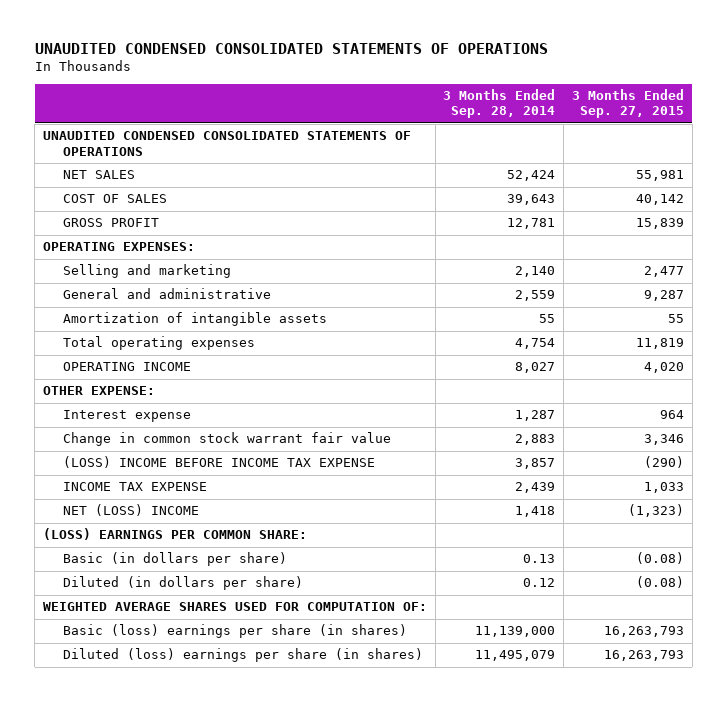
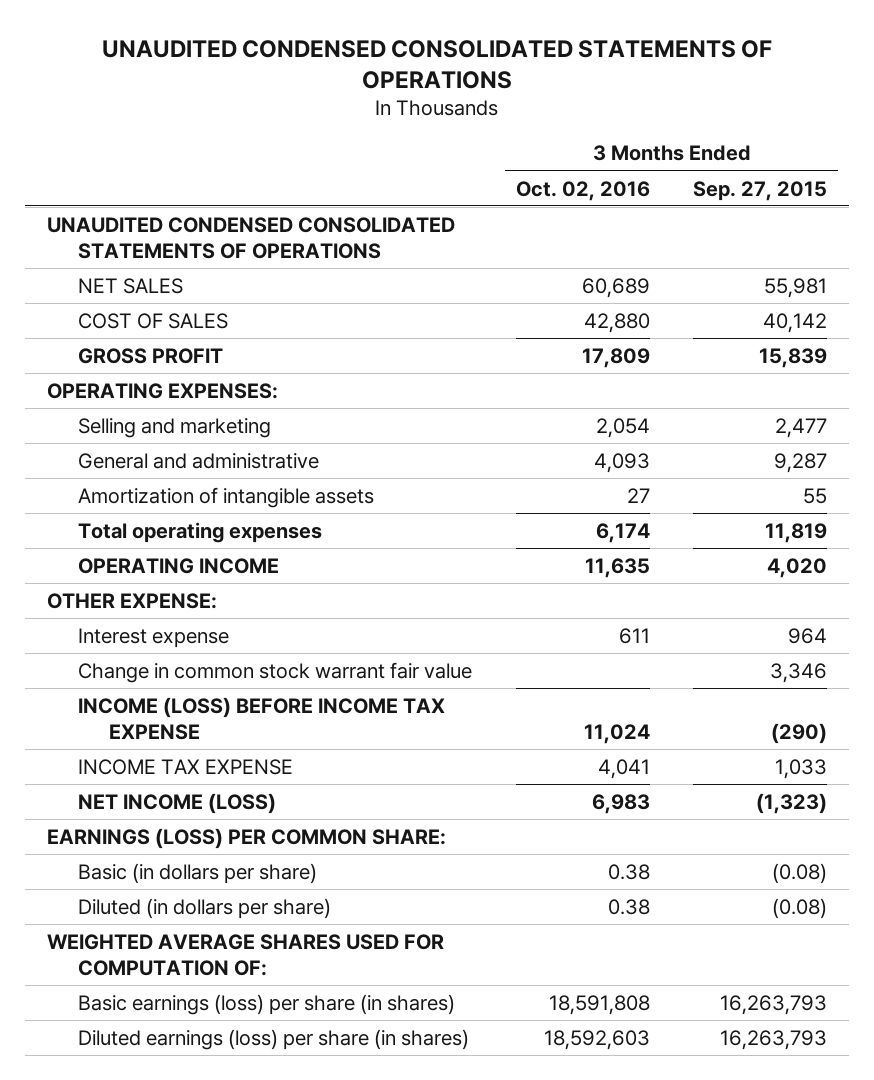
- | 3 Months Ended Sep. 28, 2014 | 3 Months Ended Sep. 27, 2015
+ | 3 Months Ended Oct. 02, 2016 | 3 Months Ended Sep. 27, 2015
- (LOSS) INCOME BEFORE INCOME TAX EXPENSE | 3,857 | (290)
+ INCOME (LOSS) BEFORE INCOME TAX EXPENSE | 11,024 | (290)
- NET (LOSS) INCOME | 1,418 | (1,323)
- (LOSS) EARNINGS PER COMMON SHARE:
+ NET INCOME (LOSS) | 6,983 | (1,323)
+ EARNINGS (LOSS) PER COMMON SHARE:
- Basic (loss) earnings per share (in shares) | 11,139,000 | 16,263,793
- Diluted (loss) earnings per share (in shares) | 11,495,079 | 16,263,793
+ Basic earnings (loss) per share (in shares) | 18,591,808 | 16,263,793
+ Diluted earnings (loss) per share (in shares) | 18,592,603 | 16,263,793

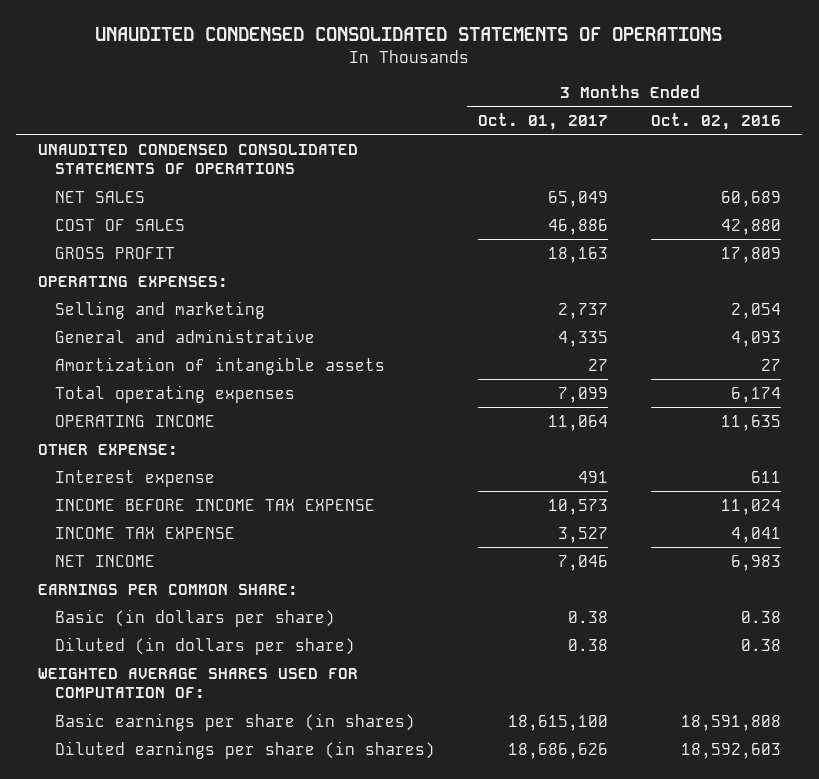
- | 3 Months Ended Oct. 02, 2016 | 3 Months Ended Sep. 27, 2015
+ | 3 Months Ended Oct. 01, 2017 | 3 Months Ended Oct. 02, 2016
- Change in common stock warrant fair value | | 3,346
- INCOME (LOSS) BEFORE INCOME TAX EXPENSE | 11,024 | (290)
+ INCOME BEFORE INCOME TAX EXPENSE | 10,573 | 11,024
- NET INCOME (LOSS) | 6,983 | (1,323)
- EARNINGS (LOSS) PER COMMON SHARE:
+ NET INCOME | 7,046 | 6,983
+ EARNINGS PER COMMON SHARE:
- Basic earnings (loss) per share (in shares) | 18,591,808 | 16,263,793
- Diluted earnings (loss) per share (in shares) | 18,592,603 | 16,263,793
+ Basic earnings per share (in shares) | 18,615,100 | 18,591,808
+ Diluted earnings per share (in shares) | 18,686,626 | 18,592,603

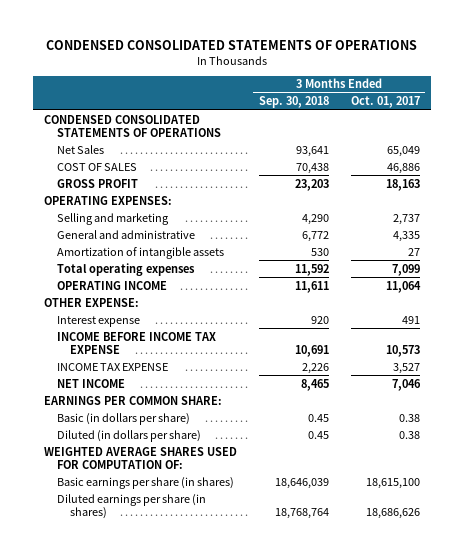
- UNAUDITED CONDENSED CONSOLIDATED STATEMENTS OF OPERATIONS
+ CONDENSED CONSOLIDATED STATEMENTS OF OPERATIONS
- | 3 Months Ended Oct. 01, 2017 | 3 Months Ended Oct. 02, 2016
+ | 3 Months Ended Sep. 30, 2018 | 3 Months Ended Oct. 01, 2017
- UNAUDITED CONDENSED CONSOLIDATED STATEMENTS OF OPERATIONS
- NET SALES | 65,049 | 60,689
+ CONDENSED CONSOLIDATED STATEMENTS OF OPERATIONS
+ Net Sales | 93,641 | 65,049

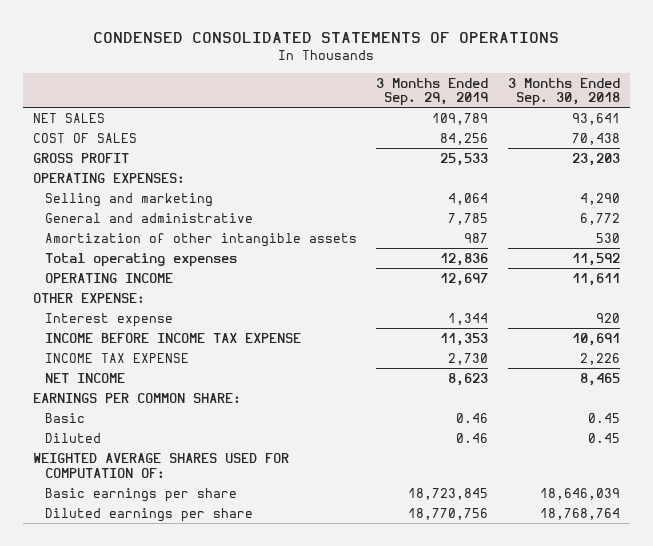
- | 3 Months Ended Sep. 30, 2018 | 3 Months Ended Oct. 01, 2017
+ | 3 Months Ended Sep. 29, 2019 | 3 Months Ended Sep. 30, 2018
- CONDENSED CONSOLIDATED STATEMENTS OF OPERATIONS
- Net Sales | 93,641 | 65,049
+ NET SALES | 109,789 | 93,641
- Amortization of intangible assets | 530 | 27
+ Amortization of other intangible assets | 987 | 530
- Basic (in dollars per share) | 0.45 | 0.38
- Diluted (in dollars per share) | 0.45 | 0.38
+ Basic | 0.46 | 0.45
+ Diluted | 0.46 | 0.45
- Basic earnings per share (in shares) | 18,646,039 | 18,615,100
- Diluted earnings per share (in shares) | 18,768,764 | 18,686,626
+ Basic earnings per share | 18,723,845 | 18,646,039
+ Diluted earnings per share | 18,770,756 | 18,768,764

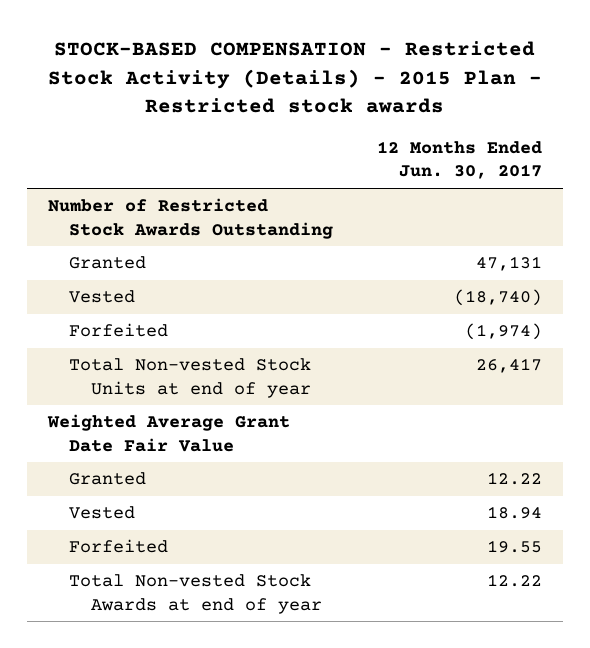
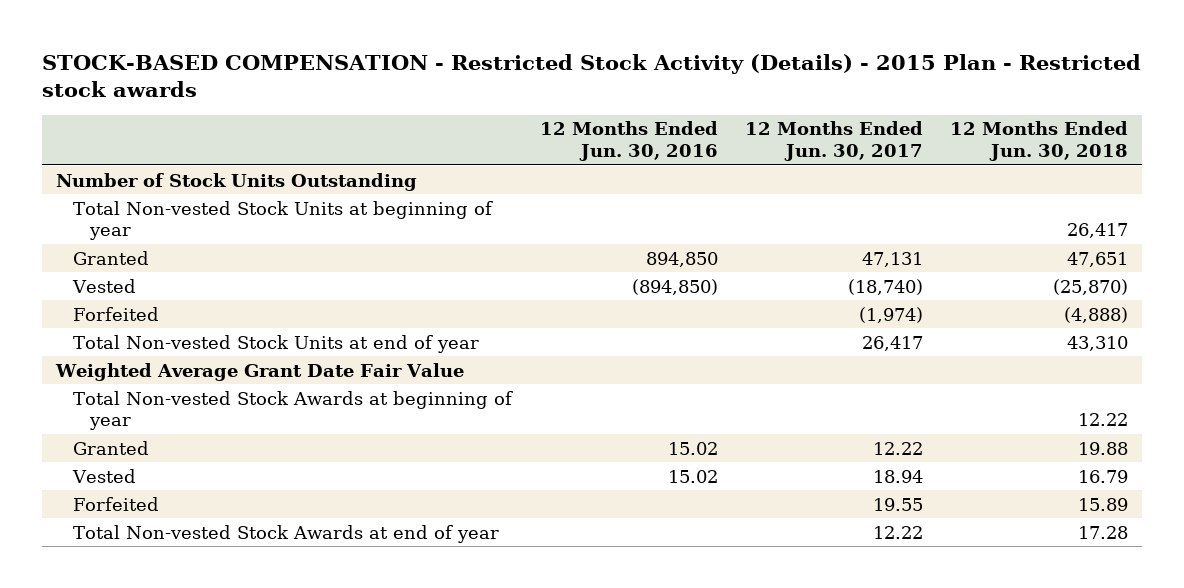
- | 12 Months Ended Jun. 30, 2017
+ | 12 Months Ended Jun. 30, 2016 | 12 Months Ended Jun. 30, 2017 | 12 Months Ended Jun. 30, 2018
- Number of Restricted Stock Awards Outstanding
+ Number of Stock Units Outstanding
+ Total Non-vested Stock Units at beginning of year | | | 26,417
+ Total Non-vested Stock Awards at beginning of year | | | 12.22

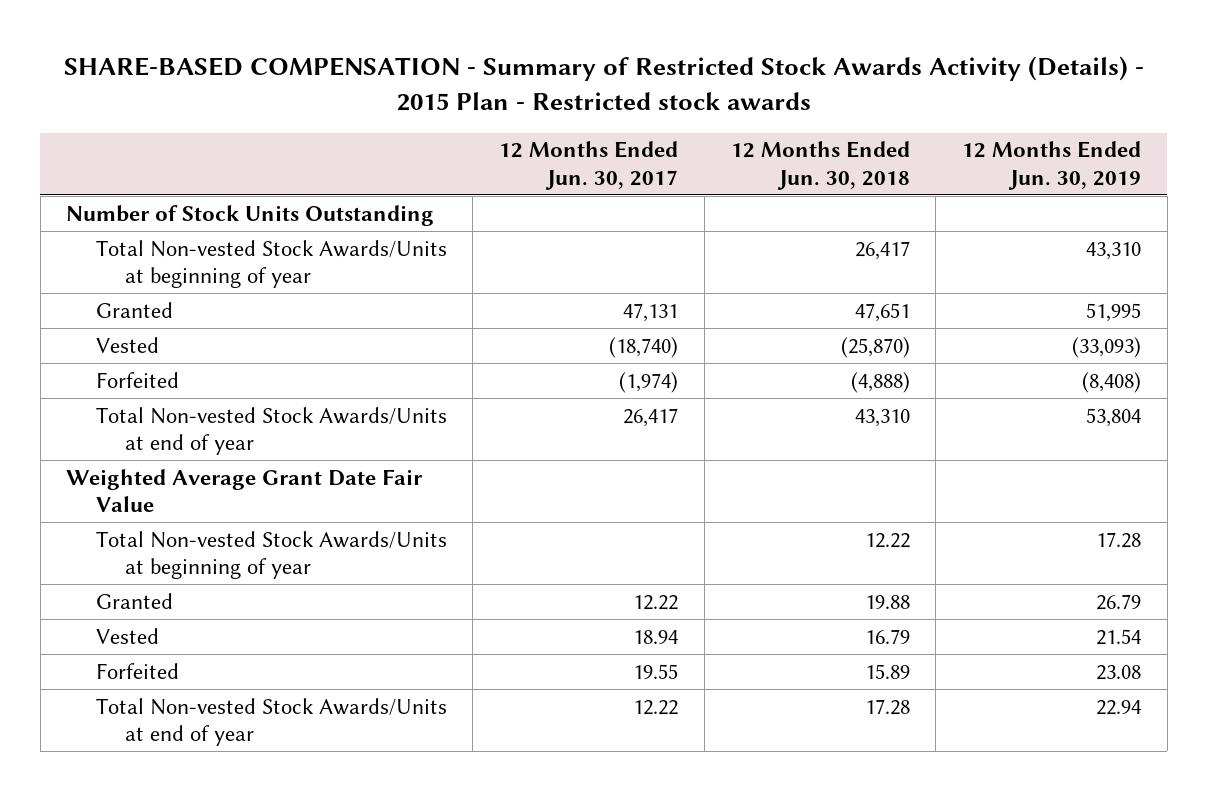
- STOCK-BASED COMPENSATION - Restricted Stock Activity (Details) - 2015 Plan - Restricted stock awards
+ SHARE-BASED COMPENSATION - Summary of Restricted Stock Awards Activity (Details) - 2015 Plan - Restricted stock awards
- | 12 Months Ended Jun. 30, 2016 | 12 Months Ended Jun. 30, 2017 | 12 Months Ended Jun. 30, 2018
+ | 12 Months Ended Jun. 30, 2017 | 12 Months Ended Jun. 30, 2018 | 12 Months Ended Jun. 30, 2019
- Total Non-vested Stock Units at beginning of year | | | 26,417
+ Total Non-vested Stock Awards/Units at beginning of year | | 26,417 | 43,310
- Total Non-vested Stock Units at end of year | | 26,417 | 43,310
+ Total Non-vested Stock Awards/Units at end of year | 26,417 | 43,310 | 53,804
- Total Non-vested Stock Awards at beginning of year | | | 12.22
+ Total Non-vested Stock Awards/Units at beginning of year | | 12.22 | 17.28
- Total Non-vested Stock Awards at end of year | | 12.22 | 17.28
+ Total Non-vested Stock Awards/Units at end of year | 12.22 | 17.28 | 22.94

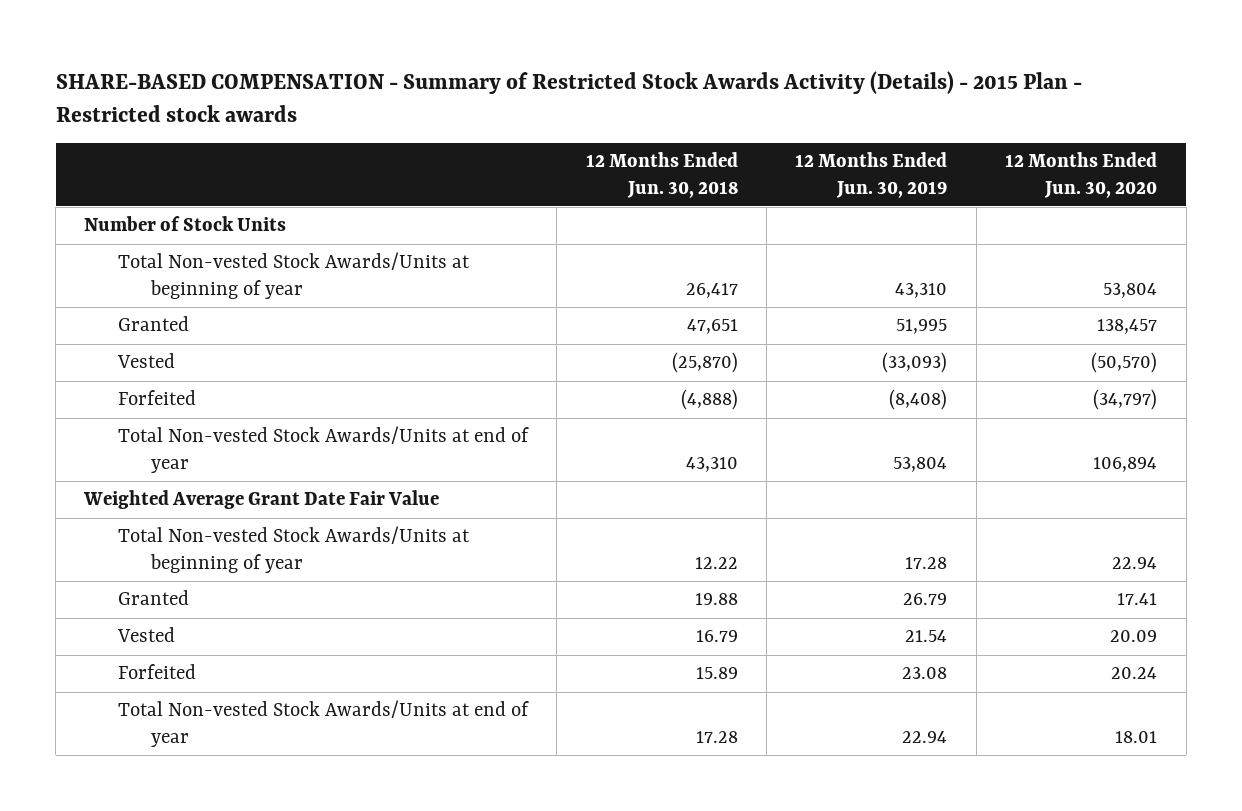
- | 12 Months Ended Jun. 30, 2017 | 12 Months Ended Jun. 30, 2018 | 12 Months Ended Jun. 30, 2019
+ | 12 Months Ended Jun. 30, 2018 | 12 Months Ended Jun. 30, 2019 | 12 Months Ended Jun. 30, 2020
- Number of Stock Units Outstanding
+ Number of Stock Units

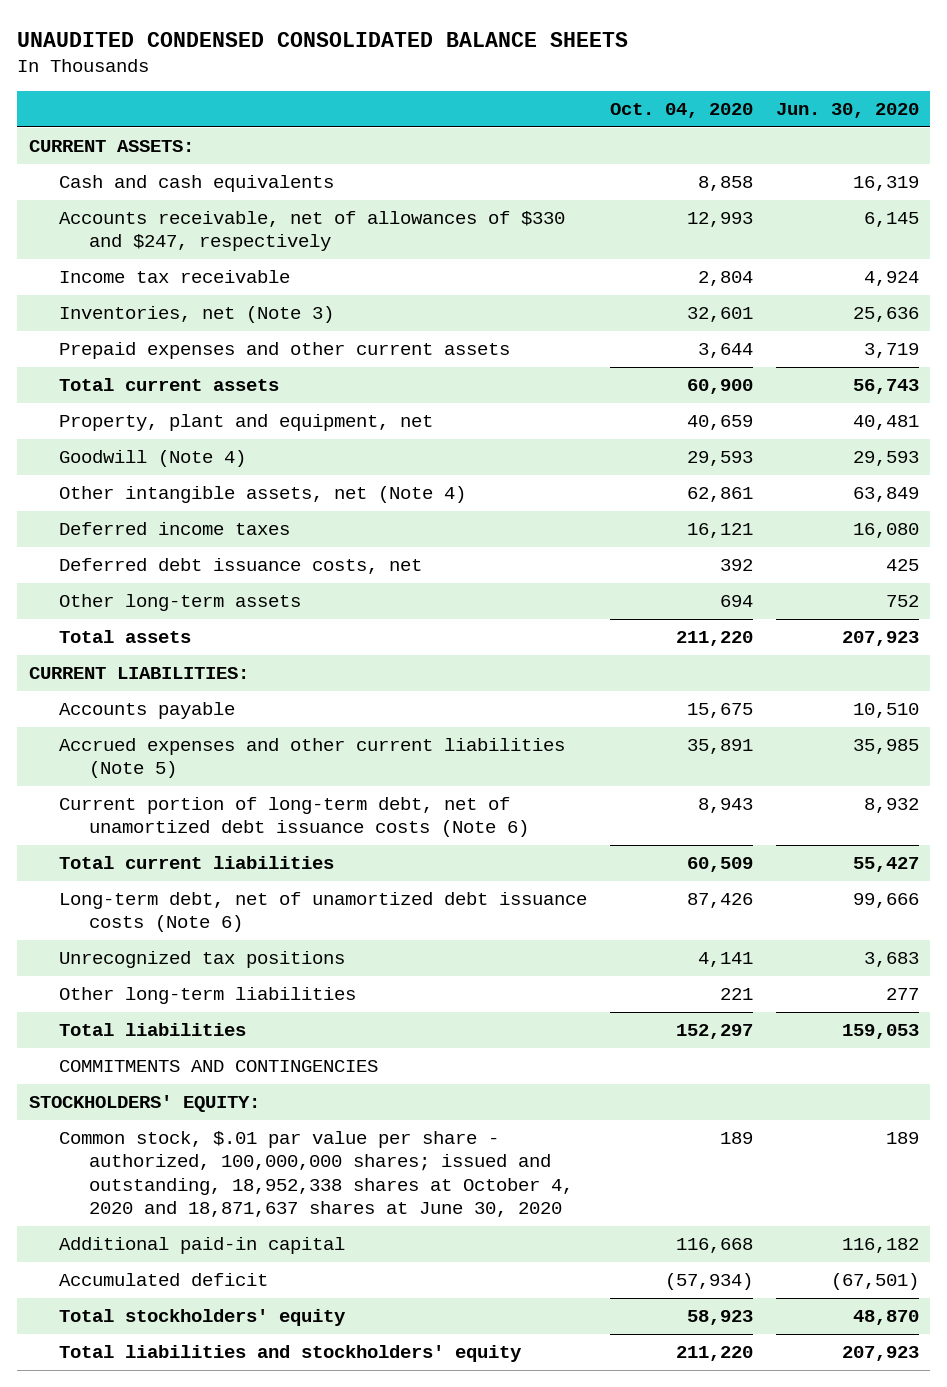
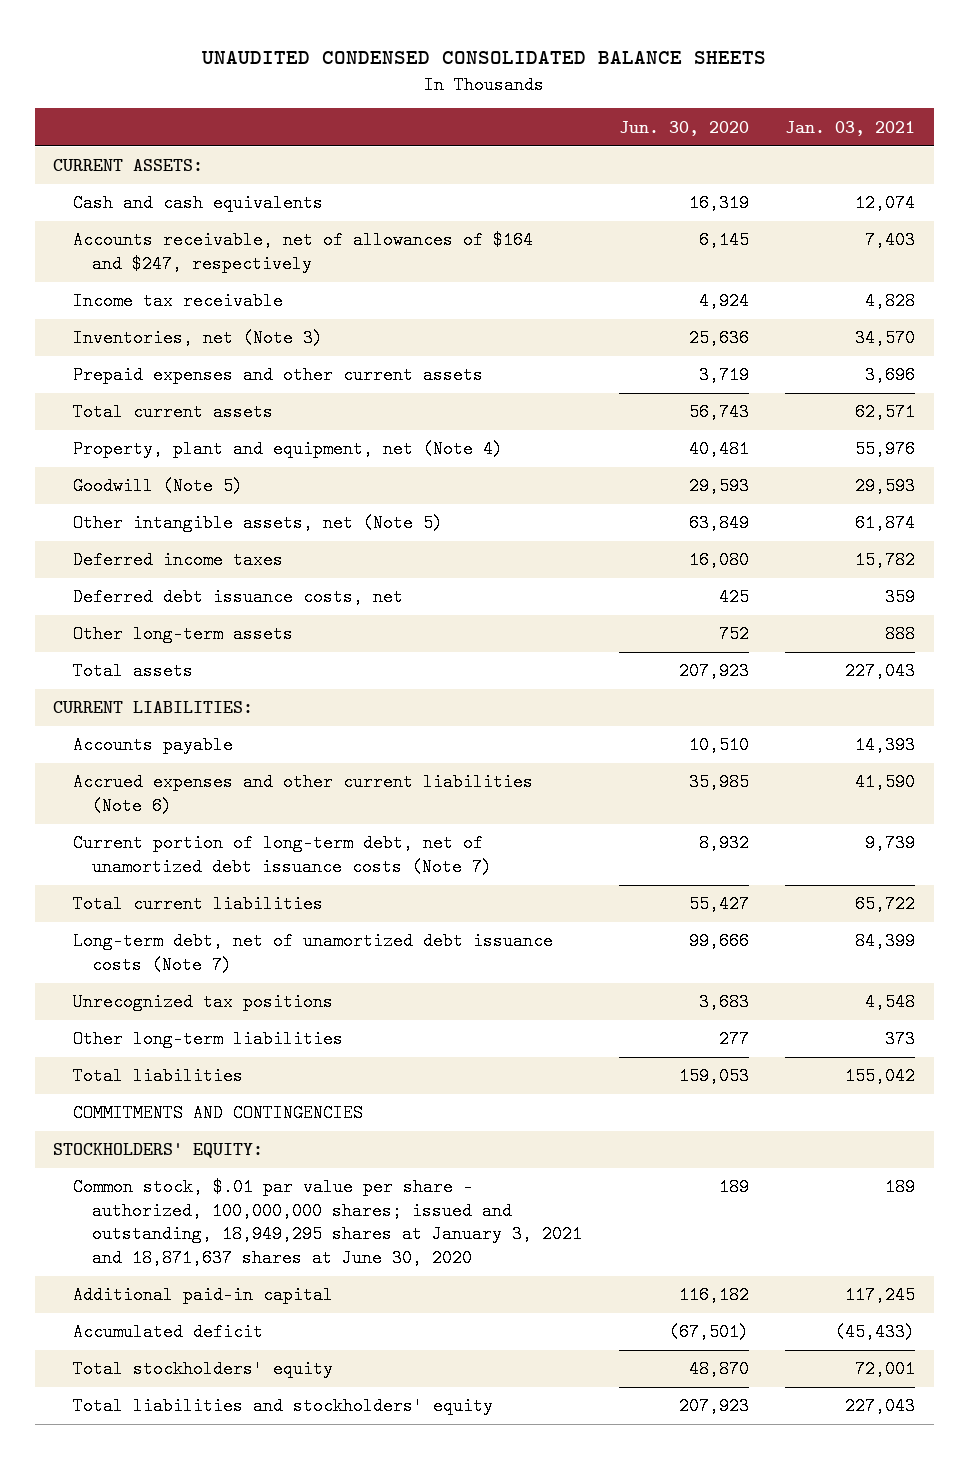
- | Oct. 04, 2020 | Jun. 30, 2020
+ | Jun. 30, 2020 | Jan. 03, 2021
- Accounts receivable, net of allowances of $330 and $247, respectively | 12,993 | 6,145
+ Accounts receivable, net of allowances of $164 and $247, respectively | 6,145 | 7,403
- Property, plant and equipment, net | 40,659 | 40,481
- Goodwill (Note 4) | 29,593 | 29,593
- Other intangible assets, net (Note 4) | 62,861 | 63,849
+ Property, plant and equipment, net (Note 4) | 40,481 | 55,976
+ Goodwill (Note 5) | 29,593 | 29,593
+ Other intangible assets, net (Note 5) | 63,849 | 61,874
- Accrued expenses and other current liabilities (Note 5) | 35,891 | 35,985
- Current portion of long-term debt, net of unamortized debt issuance costs (Note 6) | 8,943 | 8,932
+ Accrued expenses and other current liabilities (Note 6) | 35,985 | 41,590
+ Current portion of long-term debt, net of unamortized debt issuance costs (Note 7) | 8,932 | 9,739
- Long-term debt, net of unamortized debt issuance costs (Note 6) | 87,426 | 99,666
+ Long-term debt, net of unamortized debt issuance costs (Note 7) | 99,666 | 84,399
- Common stock, $.01 par value per share - authorized, 100,000,000 shares; issued and outstanding, 18,952,338 shares at October 4, 2020 and 18,871,637 shares at June 30, 2020 | 189 | 189
+ Common stock, $.01 par value per share - authorized, 100,000,000 shares; issued and outstanding, 18,949,295 shares at January 3, 2021 and 18,871,637 shares at June 30, 2020 | 189 | 189

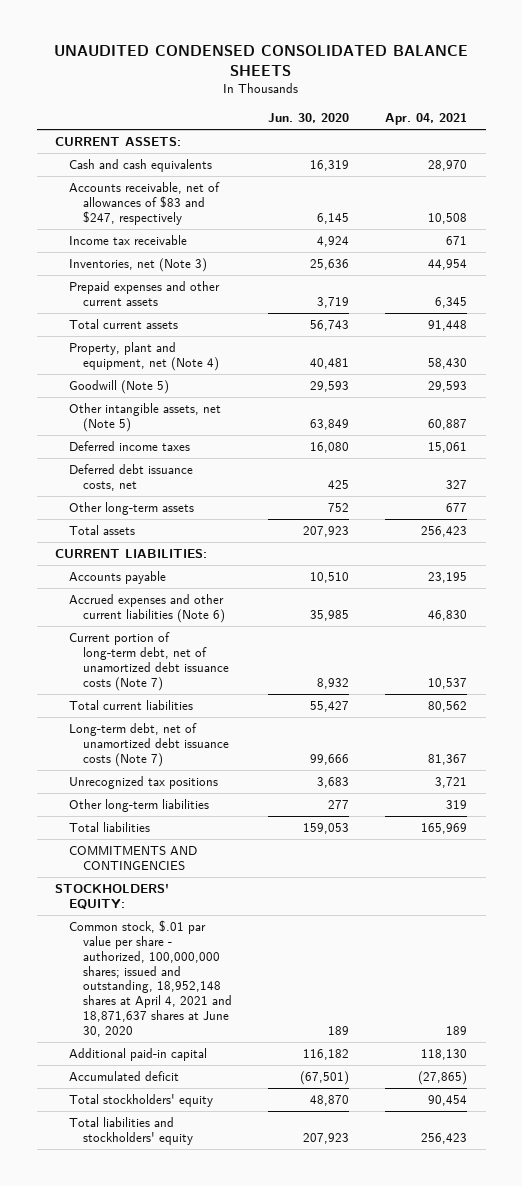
- | Jun. 30, 2020 | Jan. 03, 2021
+ | Jun. 30, 2020 | Apr. 04, 2021
- Accounts receivable, net of allowances of $164 and $247, respectively | 6,145 | 7,403
+ Accounts receivable, net of allowances of $83 and $247, respectively | 6,145 | 10,508
- Common stock, $.01 par value per share - authorized, 100,000,000 shares; issued and outstanding, 18,949,295 shares at January 3, 2021 and 18,871,637 shares at June 30, 2020 | 189 | 189
+ Common stock, $.01 par value per share - authorized, 100,000,000 shares; issued and outstanding, 18,952,148 shares at April 4, 2021 and 18,871,637 shares at June 30, 2020 | 189 | 189

